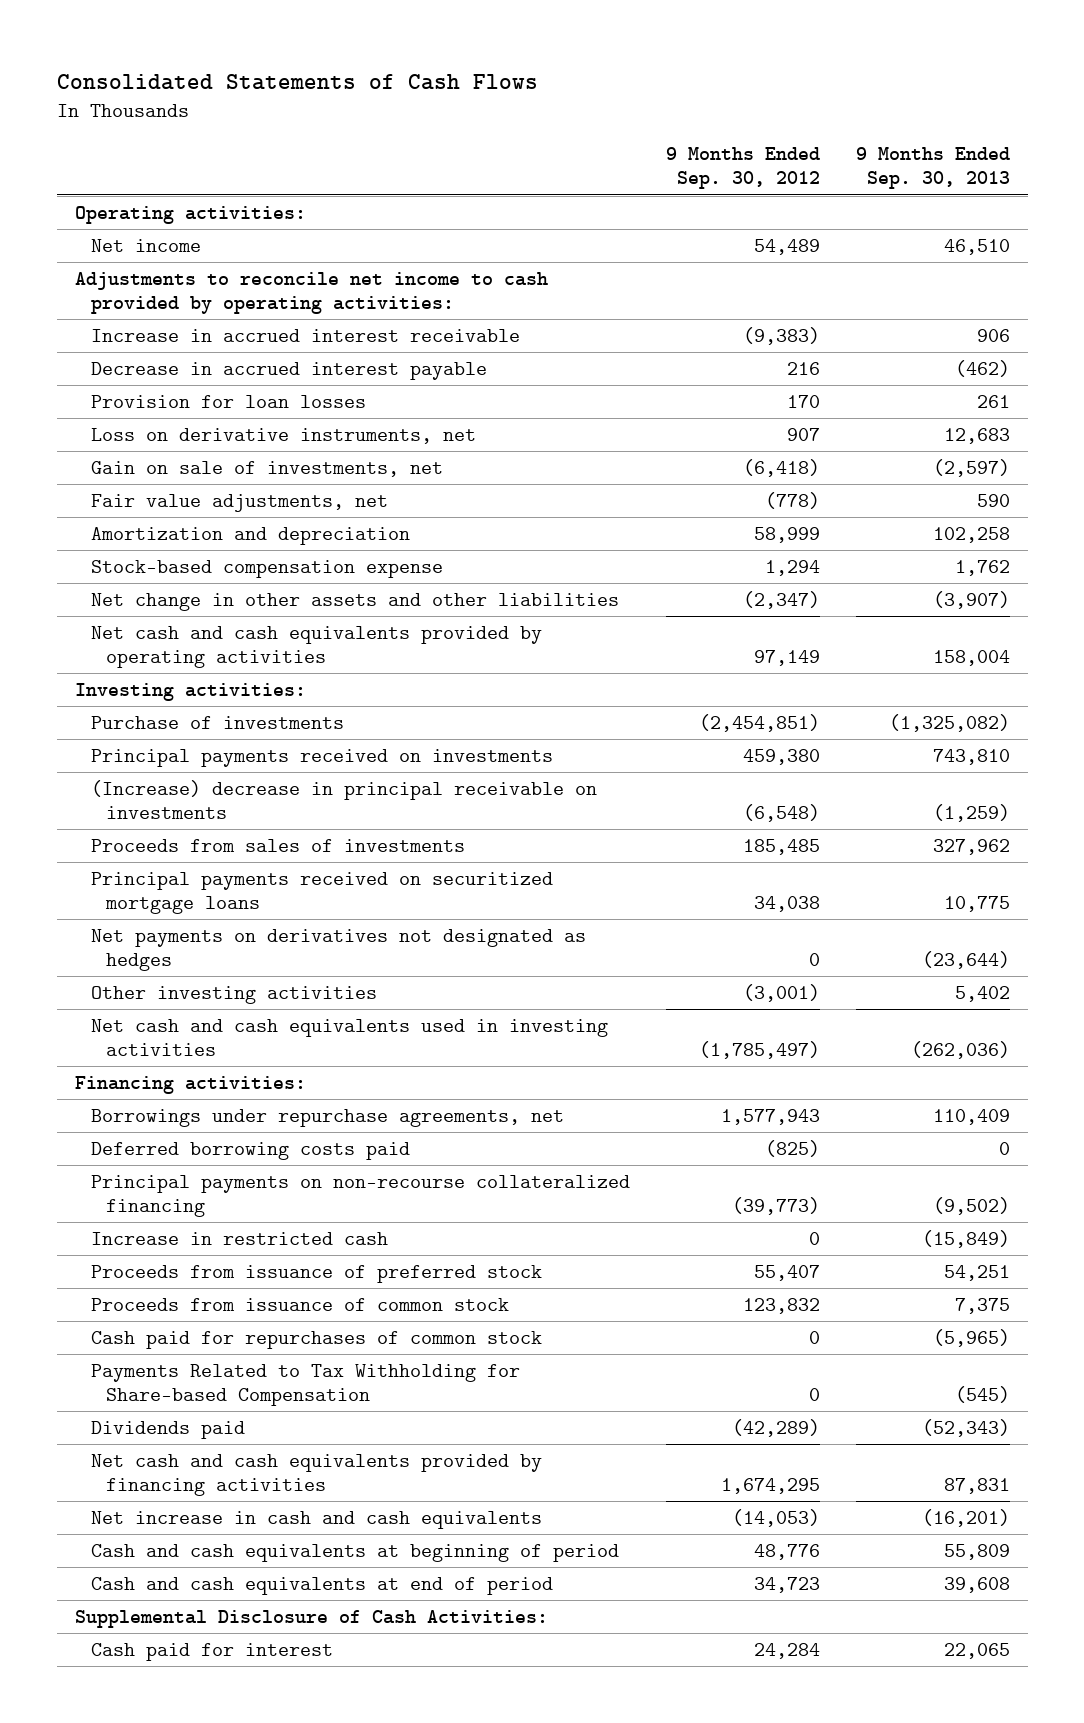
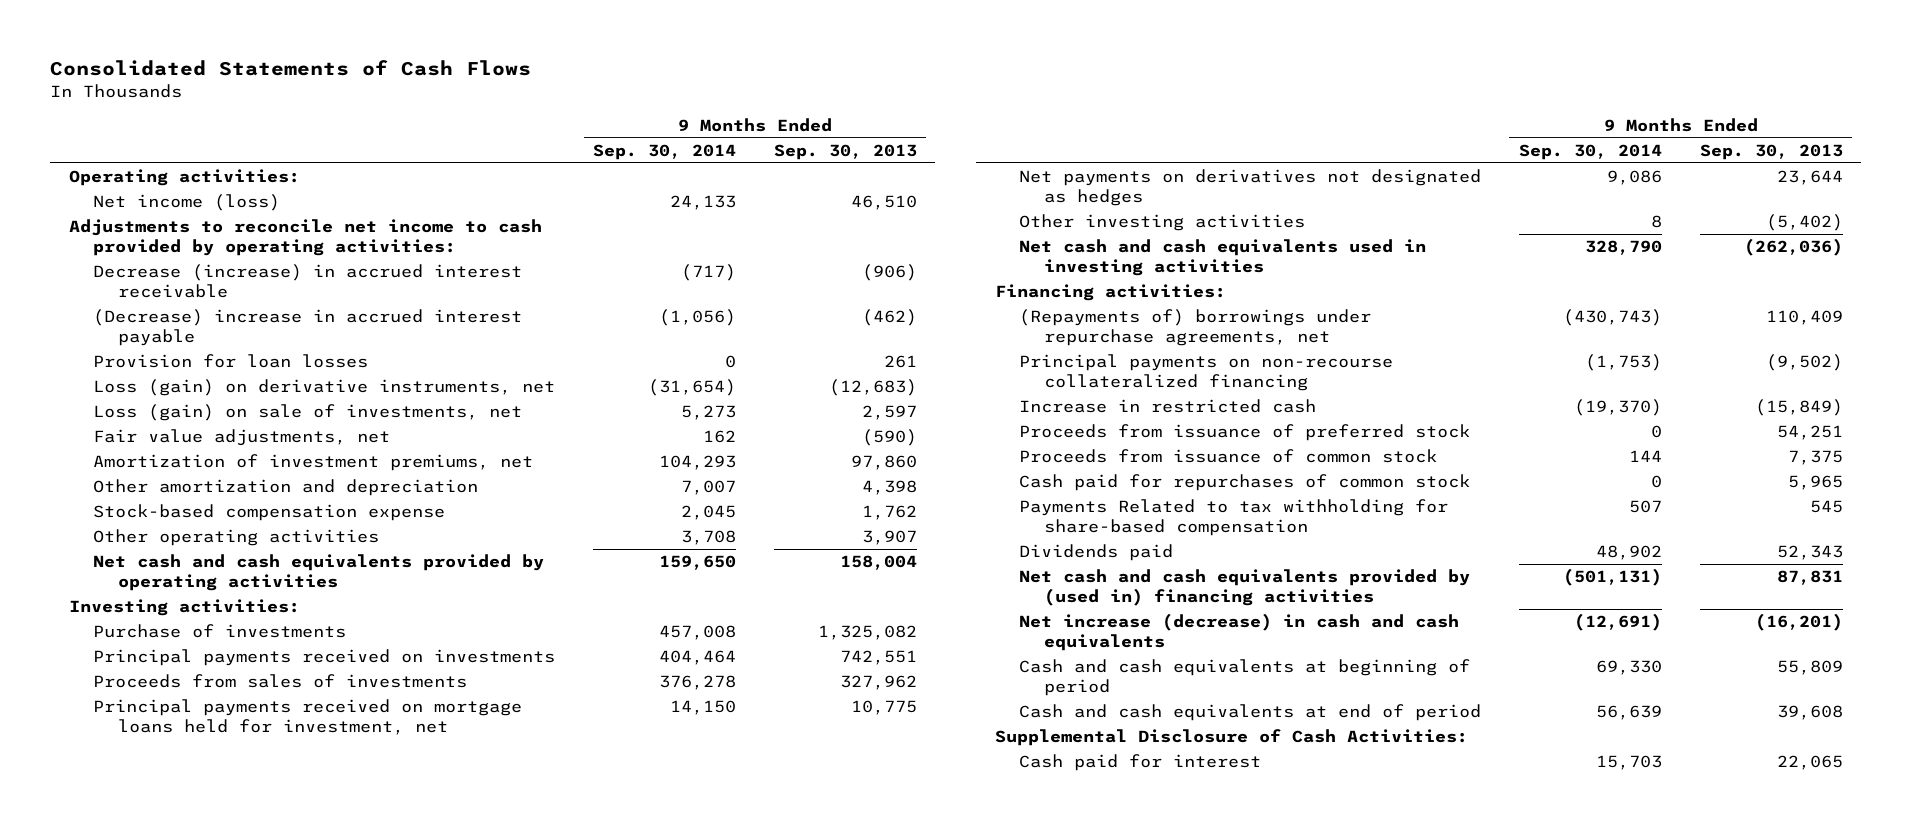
- | 9 Months Ended Sep. 30, 2012 | 9 Months Ended Sep. 30, 2013
+ | 9 Months Ended Sep. 30, 2014 | 9 Months Ended Sep. 30, 2013
- Net income | 54,489 | 46,510
+ Net income (loss) | 24,133 | 46,510
- Increase in accrued interest receivable | (9,383) | 906
- Decrease in accrued interest payable | 216 | (462)
+ Decrease (increase) in accrued interest receivable | (717) | (906)
+ (Decrease) increase in accrued interest payable | (1,056) | (462)
- Loss on derivative instruments, net | 907 | 12,683
- Gain on sale of investments, net | (6,418) | (2,597)
- Fair value adjustments, net | (778) | 590
- Amortization and depreciation | 58,999 | 102,258
+ Loss (gain) on derivative instruments, net | (31,654) | (12,683)
+ Loss (gain) on sale of investments, net | 5,273 | 2,597
+ Fair value adjustments, net | 162 | (590)
+ Amortization of investment premiums, net | 104,293 | 97,860
+ Other amortization and depreciation | 7,007 | 4,398
- Net change in other assets and other liabilities | (2,347) | (3,907)
+ Other operating activities | 3,708 | 3,907
- Purchase of investments | (2,454,851) | (1,325,082)
- Principal payments received on investments | 459,380 | 743,810
- (Increase) decrease in principal receivable on investments | (6,548) | (1,259)
+ Purchase of investments | 457,008 | 1,325,082
+ Principal payments received on investments | 404,464 | 742,551
- Principal payments received on securitized mortgage loans | 34,038 | 10,775
- Net payments on derivatives not designated as hedges | 0 | (23,644)
- Other investing activities | (3,001) | 5,402
+ Principal payments received on mortgage loans held for investment, net | 14,150 | 10,775
+ Net payments on derivatives not designated as hedges | 9,086 | 23,644
+ Other investing activities | 8 | (5,402)
- Borrowings under repurchase agreements, net | 1,577,943 | 110,409
- Deferred borrowing costs paid | (825) | 0
+ (Repayments of) borrowings under repurchase agreements, net | (430,743) | 110,409
- Cash paid for repurchases of common stock | 0 | (5,965)
- Payments Related to Tax Withholding for Share-based Compensation | 0 | (545)
- Dividends paid | (42,289) | (52,343)
- Net cash and cash equivalents provided by financing activities | 1,674,295 | 87,831
- Net increase in cash and cash equivalents | (14,053) | (16,201)
+ Cash paid for repurchases of common stock | 0 | 5,965
+ Payments Related to tax withholding for share-based compensation | 507 | 545
+ Dividends paid | 48,902 | 52,343
+ Net cash and cash equivalents provided by (used in) financing activities | (501,131) | 87,831
+ Net increase (decrease) in cash and cash equivalents | (12,691) | (16,201)

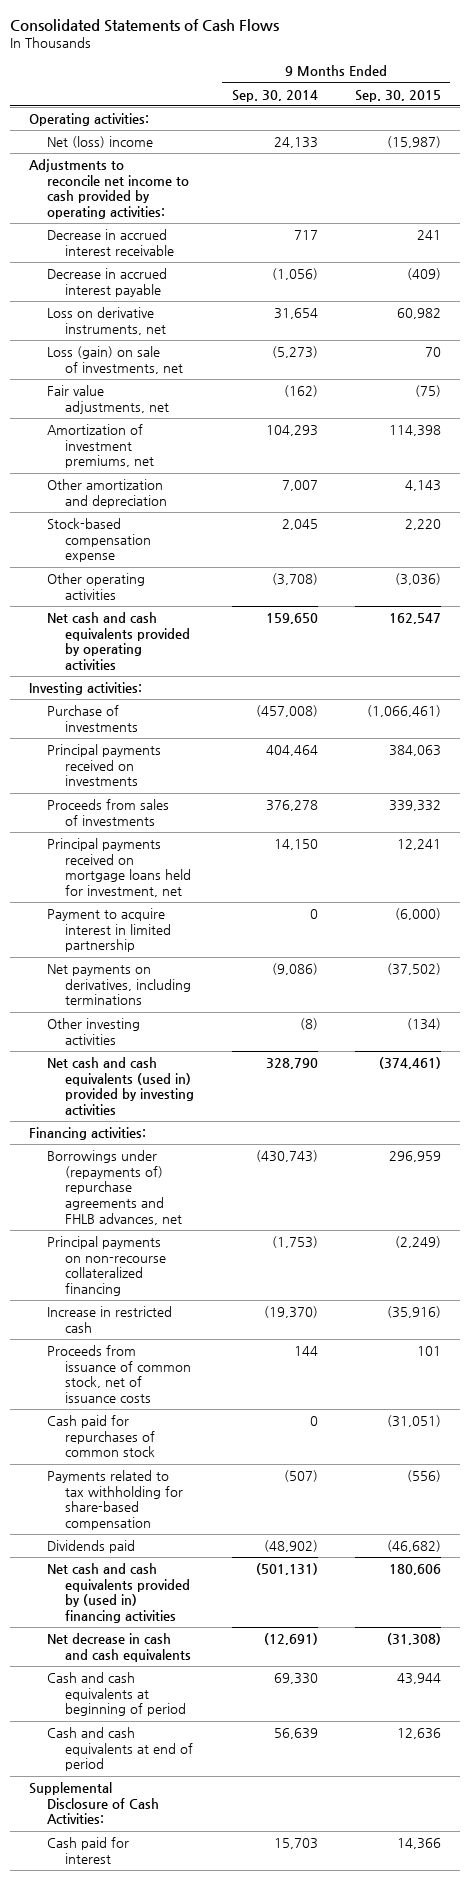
- | 9 Months Ended Sep. 30, 2014 | 9 Months Ended Sep. 30, 2013
+ | 9 Months Ended Sep. 30, 2014 | 9 Months Ended Sep. 30, 2015
- Net income (loss) | 24,133 | 46,510
+ Net (loss) income | 24,133 | (15,987)
- Decrease (increase) in accrued interest receivable | (717) | (906)
- (Decrease) increase in accrued interest payable | (1,056) | (462)
- Provision for loan losses | 0 | 261
- Loss (gain) on derivative instruments, net | (31,654) | (12,683)
- Loss (gain) on sale of investments, net | 5,273 | 2,597
- Fair value adjustments, net | 162 | (590)
+ Decrease in accrued interest receivable | 717 | 241
+ Decrease in accrued interest payable | (1,056) | (409)
+ Loss on derivative instruments, net | 31,654 | 60,982
+ Loss (gain) on sale of investments, net | (5,273) | 70
+ Fair value adjustments, net | (162) | (75)
- Other operating activities | 3,708 | 3,907
+ Other operating activities | (3,708) | (3,036)
- Purchase of investments | 457,008 | 1,325,082
+ Purchase of investments | (457,008) | (1,066,461)
- Net payments on derivatives not designated as hedges | 9,086 | 23,644
- Other investing activities | 8 | (5,402)
- Net cash and cash equivalents used in investing activities | 328,790 | (262,036)
+ Payment to acquire interest in limited partnership | 0 | (6,000)
+ Net payments on derivatives, including terminations | (9,086) | (37,502)
+ Other investing activities | (8) | (134)
+ Net cash and cash equivalents (used in) provided by investing activities | 328,790 | (374,461)
- (Repayments of) borrowings under repurchase agreements, net | (430,743) | 110,409
+ Borrowings under (repayments of) repurchase agreements and FHLB advances, net | (430,743) | 296,959
- Proceeds from issuance of preferred stock | 0 | 54,251
- Proceeds from issuance of common stock | 144 | 7,375
+ Proceeds from issuance of common stock, net of issuance costs | 144 | 101
- Payments Related to tax withholding for share-based compensation | 507 | 545
- Dividends paid | 48,902 | 52,343
+ Payments related to tax withholding for share-based compensation | (507) | (556)
+ Dividends paid | (48,902) | (46,682)
- Net increase (decrease) in cash and cash equivalents | (12,691) | (16,201)
+ Net decrease in cash and cash equivalents | (12,691) | (31,308)

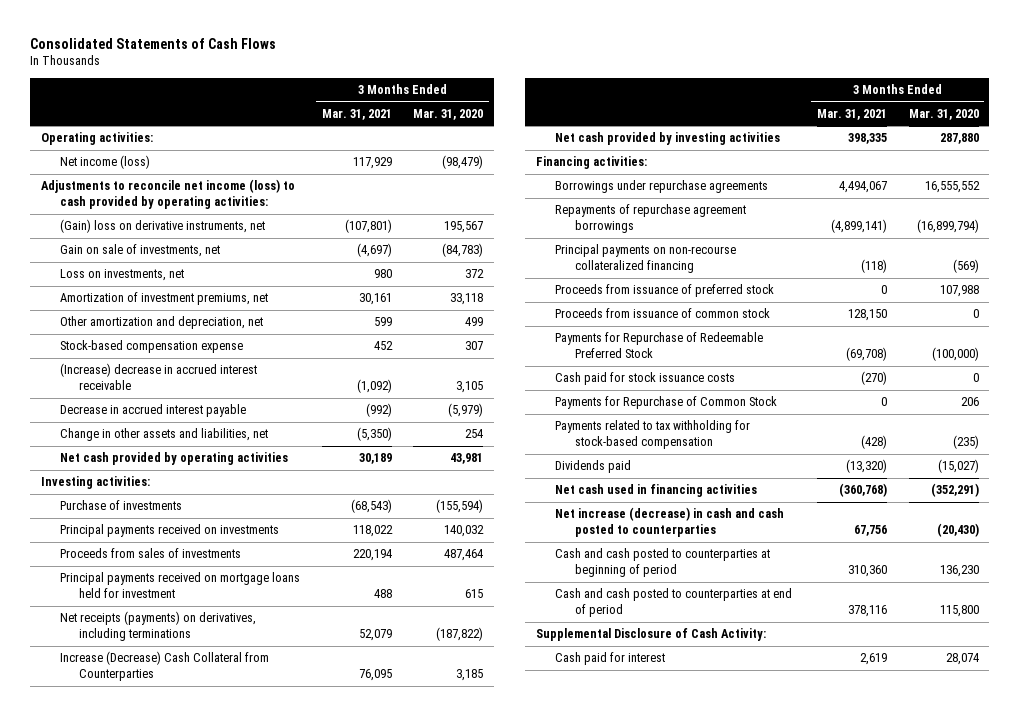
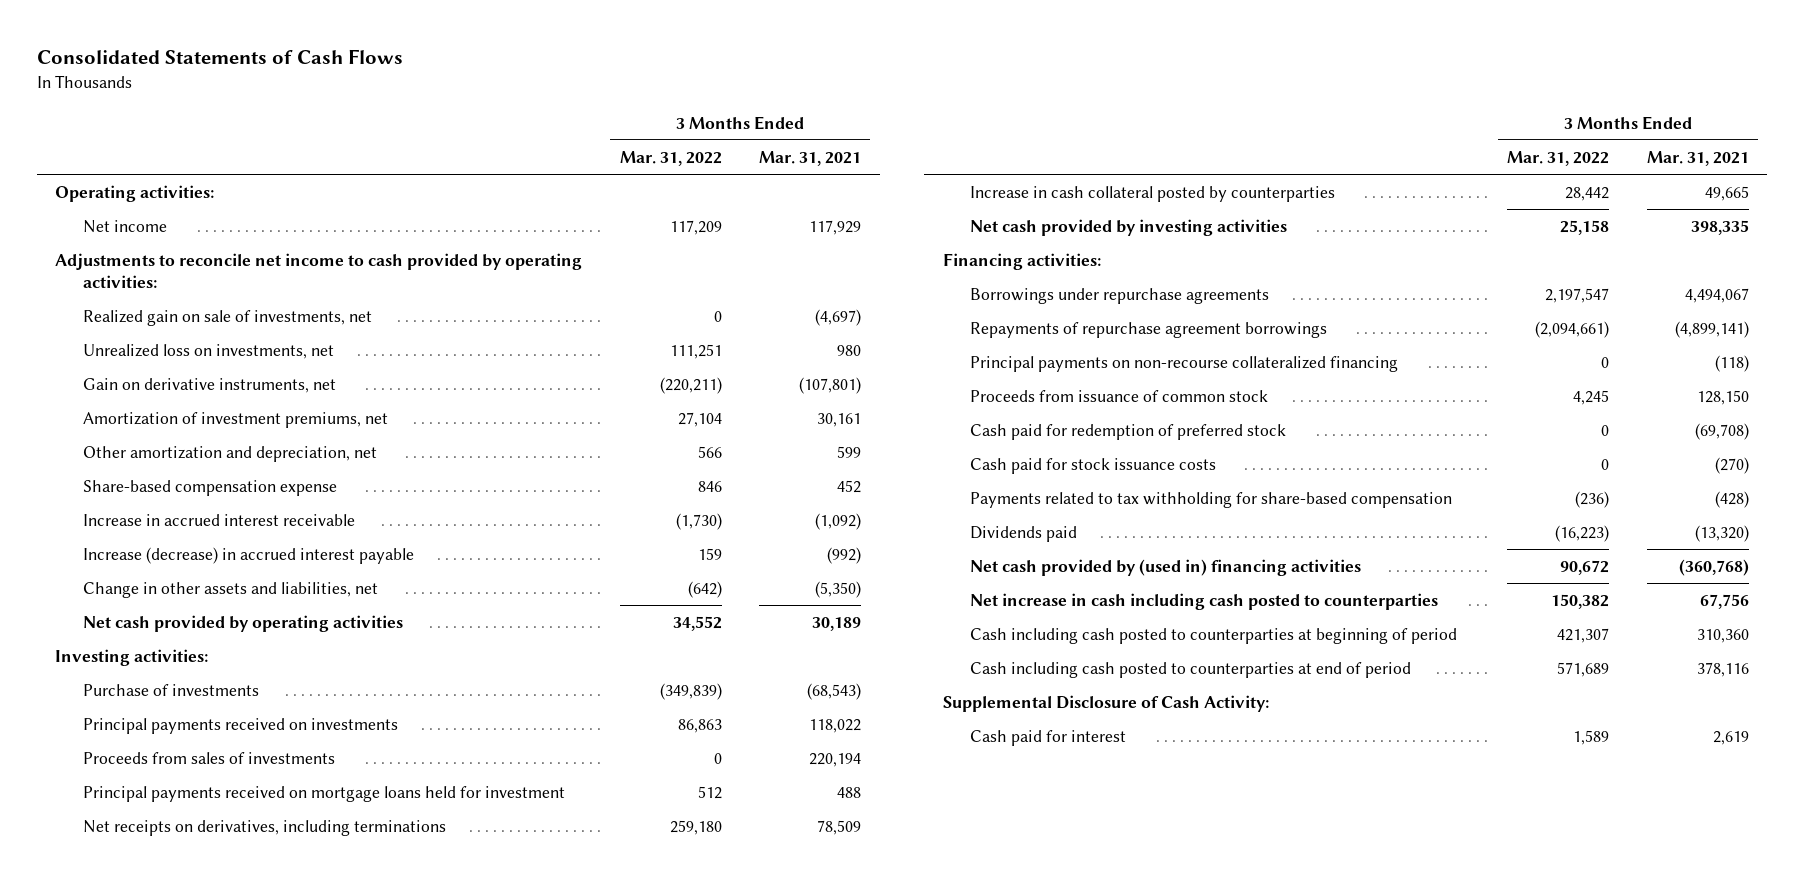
- | 3 Months Ended Mar. 31, 2021 | 3 Months Ended Mar. 31, 2020
+ | 3 Months Ended Mar. 31, 2022 | 3 Months Ended Mar. 31, 2021
- Net income (loss) | 117,929 | (98,479)
- Adjustments to reconcile net income (loss) to cash provided by operating activities:
- (Gain) loss on derivative instruments, net | (107,801) | 195,567
- Gain on sale of investments, net | (4,697) | (84,783)
- Loss on investments, net | 980 | 372
+ Net income | 117,209 | 117,929
+ Adjustments to reconcile net income to cash provided by operating activities:
+ Realized gain on sale of investments, net | 0 | (4,697)
+ Unrealized loss on investments, net | 111,251 | 980
+ Gain on derivative instruments, net | (220,211) | (107,801)
- Stock-based compensation expense | 452 | 307
- (Increase) decrease in accrued interest receivable | (1,092) | 3,105
- Decrease in accrued interest payable | (992) | (5,979)
+ Share-based compensation expense | 846 | 452
+ Increase in accrued interest receivable | (1,730) | (1,092)
+ Increase (decrease) in accrued interest payable | 159 | (992)
- Net receipts (payments) on derivatives, including terminations | 52,079 | (187,822)
- Increase (Decrease) Cash Collateral from Counterparties | 76,095 | 3,185
+ Net receipts on derivatives, including terminations | 259,180 | 78,509
+ Increase in cash collateral posted by counterparties | 28,442 | 49,665
- Proceeds from issuance of preferred stock | 0 | 107,988
- Payments for Repurchase of Redeemable Preferred Stock | (69,708) | (100,000)
+ Cash paid for redemption of preferred stock | 0 | (69,708)
- Payments for Repurchase of Common Stock | 0 | 206
- Payments related to tax withholding for stock-based compensation | (428) | (235)
+ Payments related to tax withholding for share-based compensation | (236) | (428)
- Net cash used in financing activities | (360,768) | (352,291)
- Net increase (decrease) in cash and cash posted to counterparties | 67,756 | (20,430)
- Cash and cash posted to counterparties at beginning of period | 310,360 | 136,230
- Cash and cash posted to counterparties at end of period | 378,116 | 115,800
+ Net cash provided by (used in) financing activities | 90,672 | (360,768)
+ Net increase in cash including cash posted to counterparties | 150,382 | 67,756
+ Cash including cash posted to counterparties at beginning of period | 421,307 | 310,360
+ Cash including cash posted to counterparties at end of period | 571,689 | 378,116

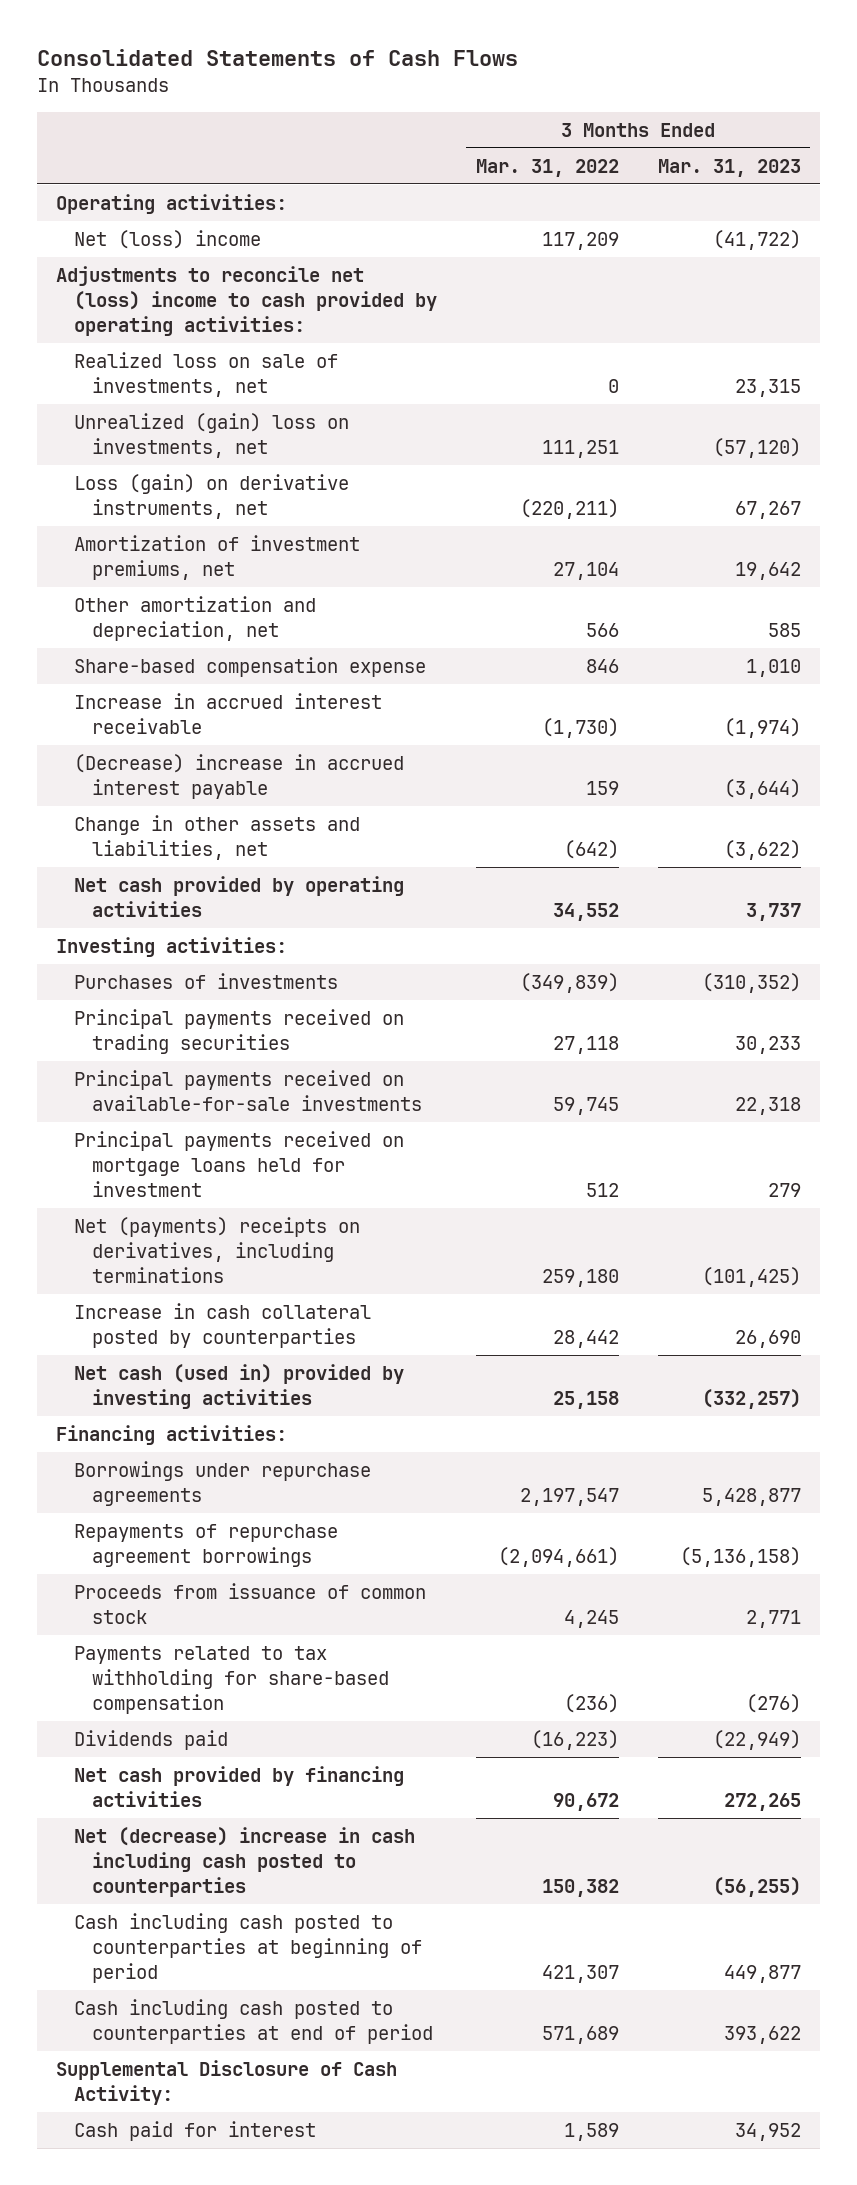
- | 3 Months Ended Mar. 31, 2022 | 3 Months Ended Mar. 31, 2021
+ | 3 Months Ended Mar. 31, 2022 | 3 Months Ended Mar. 31, 2023
- Net income | 117,209 | 117,929
- Adjustments to reconcile net income to cash provided by operating activities:
- Realized gain on sale of investments, net | 0 | (4,697)
- Unrealized loss on investments, net | 111,251 | 980
- Gain on derivative instruments, net | (220,211) | (107,801)
+ Net (loss) income | 117,209 | (41,722)
+ Adjustments to reconcile net (loss) income to cash provided by operating activities:
+ Realized loss on sale of investments, net | 0 | 23,315
+ Unrealized (gain) loss on investments, net | 111,251 | (57,120)
+ Loss (gain) on derivative instruments, net | (220,211) | 67,267
- Increase (decrease) in accrued interest payable | 159 | (992)
+ (Decrease) increase in accrued interest payable | 159 | (3,644)
- Purchase of investments | (349,839) | (68,543)
- Principal payments received on investments | 86,863 | 118,022
- Proceeds from sales of investments | 0 | 220,194
+ Purchases of investments | (349,839) | (310,352)
+ Principal payments received on trading securities | 27,118 | 30,233
+ Principal payments received on available-for-sale investments | 59,745 | 22,318
- Net receipts on derivatives, including terminations | 259,180 | 78,509
+ Net (payments) receipts on derivatives, including terminations | 259,180 | (101,425)
- Net cash provided by investing activities | 25,158 | 398,335
+ Net cash (used in) provided by investing activities | 25,158 | (332,257)
- Principal payments on non-recourse collateralized financing | 0 | (118)
- Cash paid for redemption of preferred stock | 0 | (69,708)
- Cash paid for stock issuance costs | 0 | (270)
- Net cash provided by (used in) financing activities | 90,672 | (360,768)
- Net increase in cash including cash posted to counterparties | 150,382 | 67,756
+ Net cash provided by financing activities | 90,672 | 272,265
+ Net (decrease) increase in cash including cash posted to counterparties | 150,382 | (56,255)

